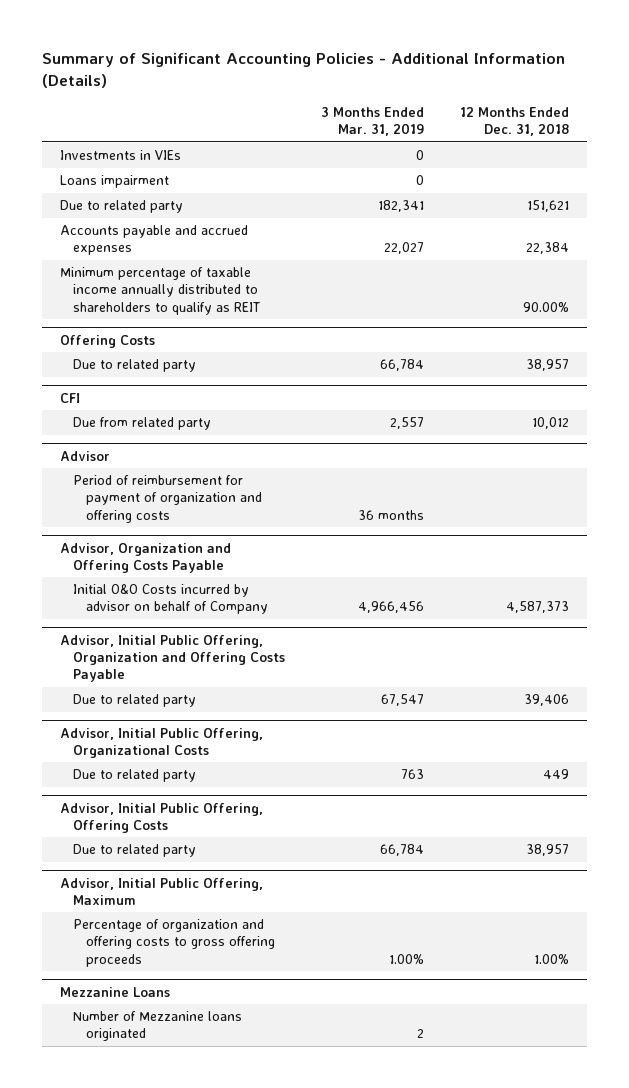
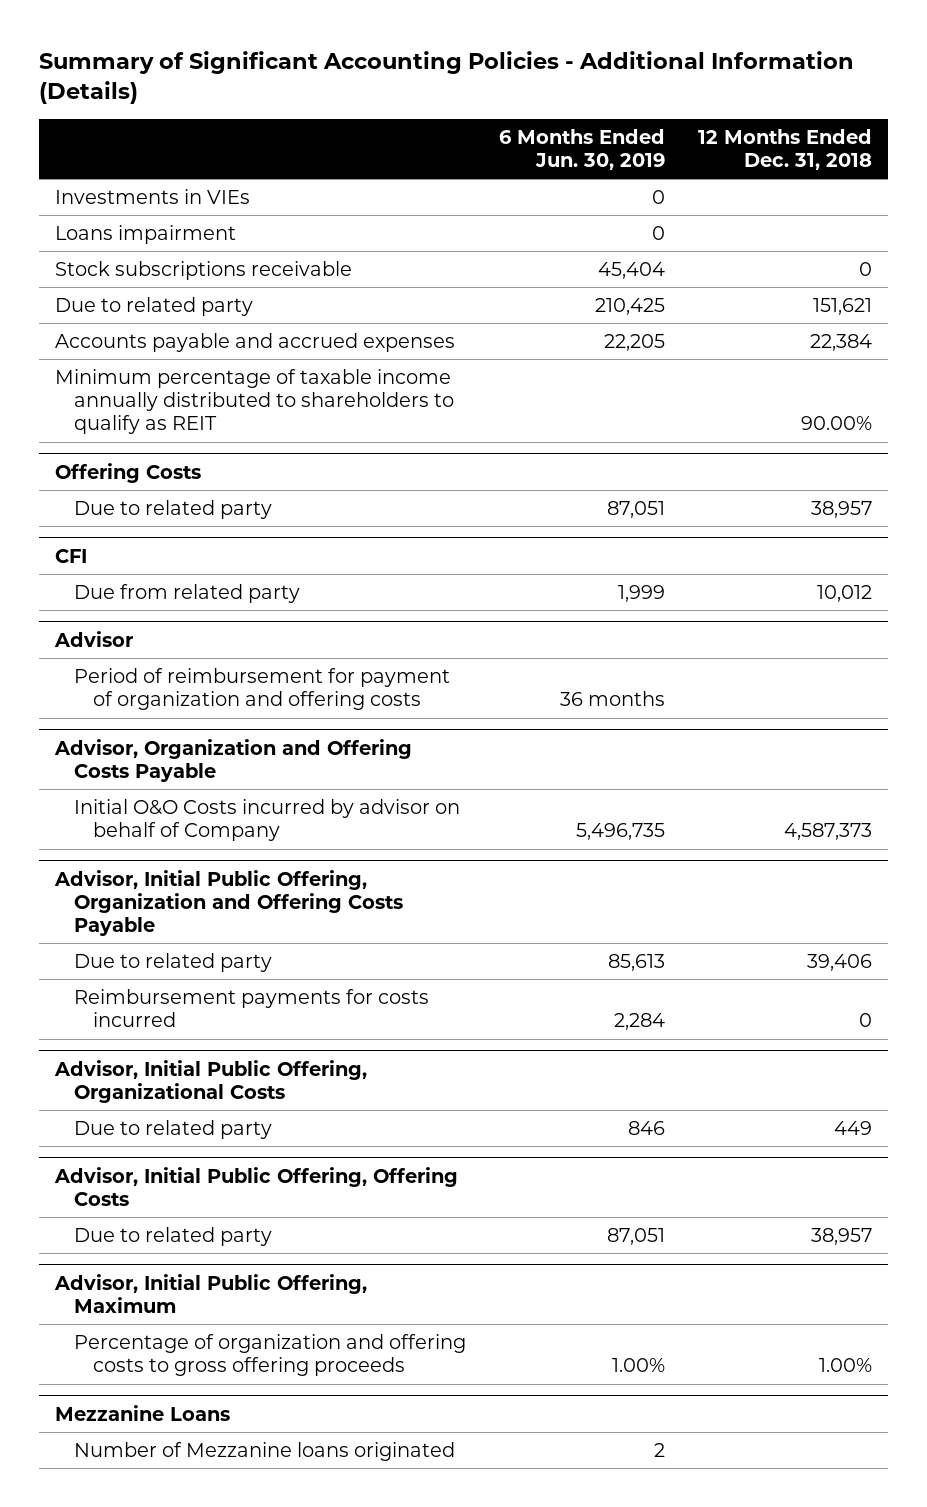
- | 3 Months Ended Mar. 31, 2019 | 12 Months Ended Dec. 31, 2018
+ | 6 Months Ended Jun. 30, 2019 | 12 Months Ended Dec. 31, 2018
+ Stock subscriptions receivable | 45,404 | 0
@ Advisor, Initial Public Offering, Organization and Offering Costs Payable
+ Reimbursement payments for costs incurred | 2,284 | 0

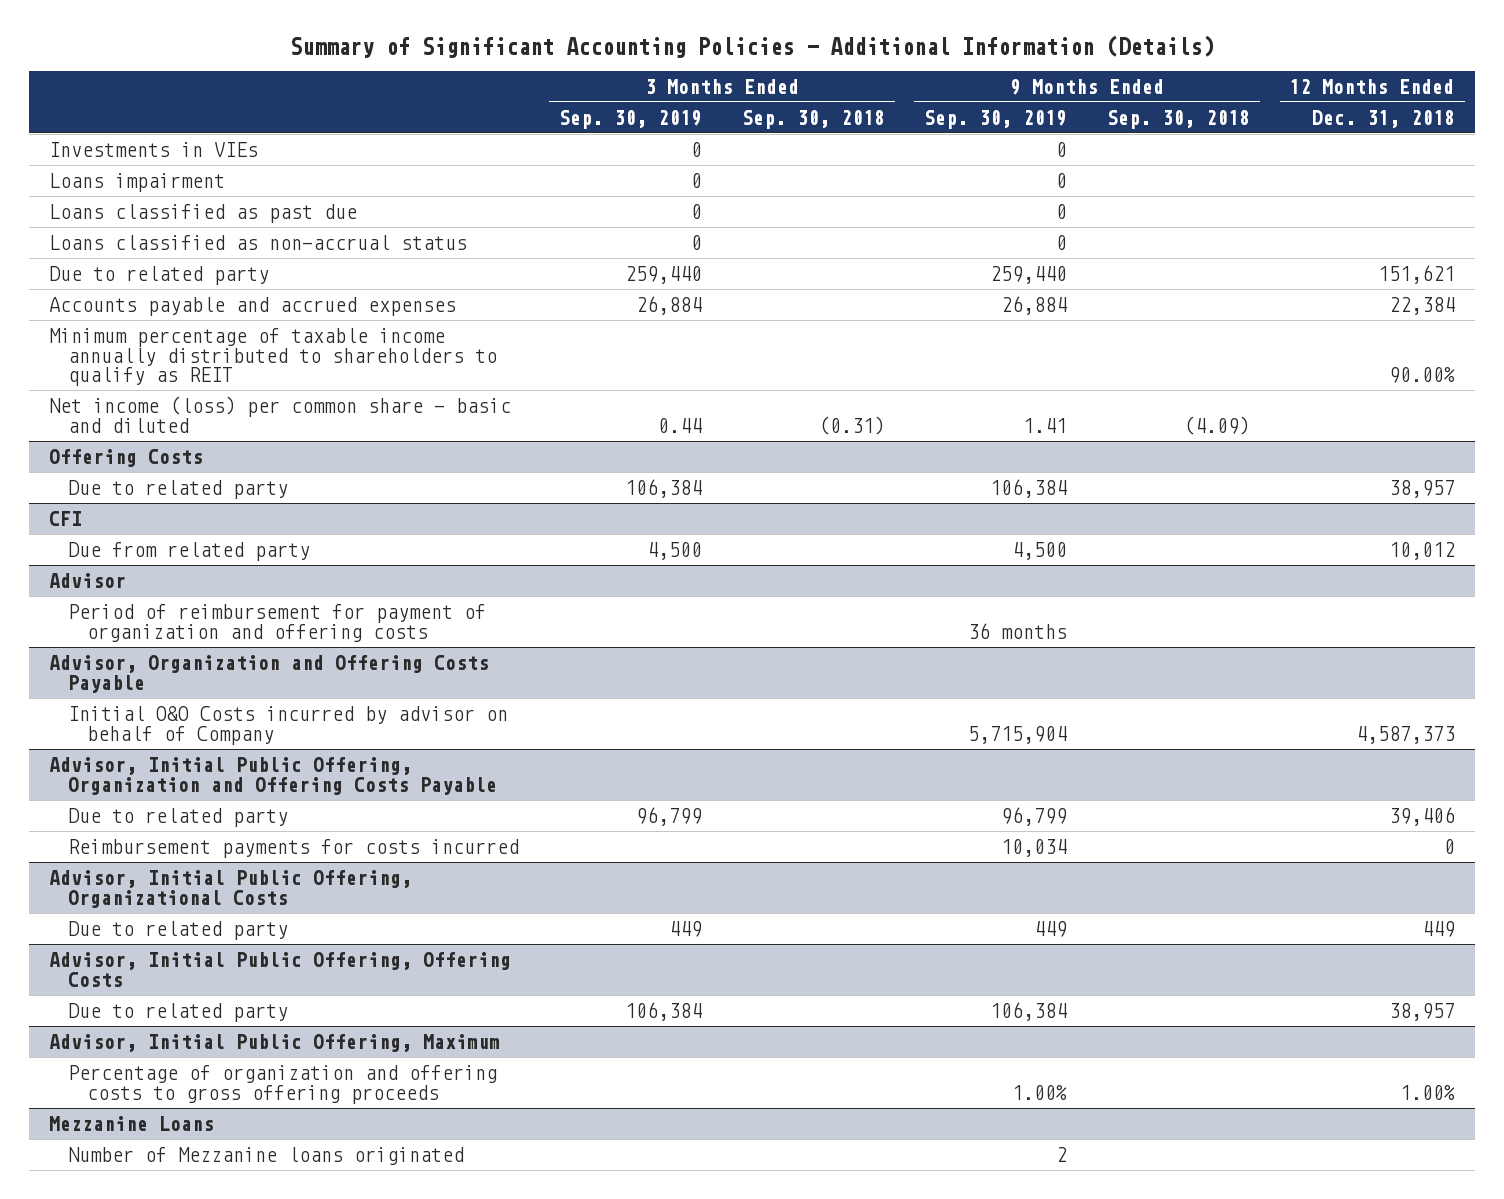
- | 6 Months Ended Jun. 30, 2019 | 12 Months Ended Dec. 31, 2018
+ | 3 Months Ended Sep. 30, 2019 | 3 Months Ended Sep. 30, 2018 | 9 Months Ended Sep. 30, 2019 | 9 Months Ended Sep. 30, 2018 | 12 Months Ended Dec. 31, 2018
- Stock subscriptions receivable | 45,404 | 0
+ Loans classified as past due | 0 | | 0 | |
+ Loans classified as non-accrual status | 0 | | 0 | |
+ Net income (loss) per common share - basic and diluted | 0.44 | (0.31) | 1.41 | (4.09) |

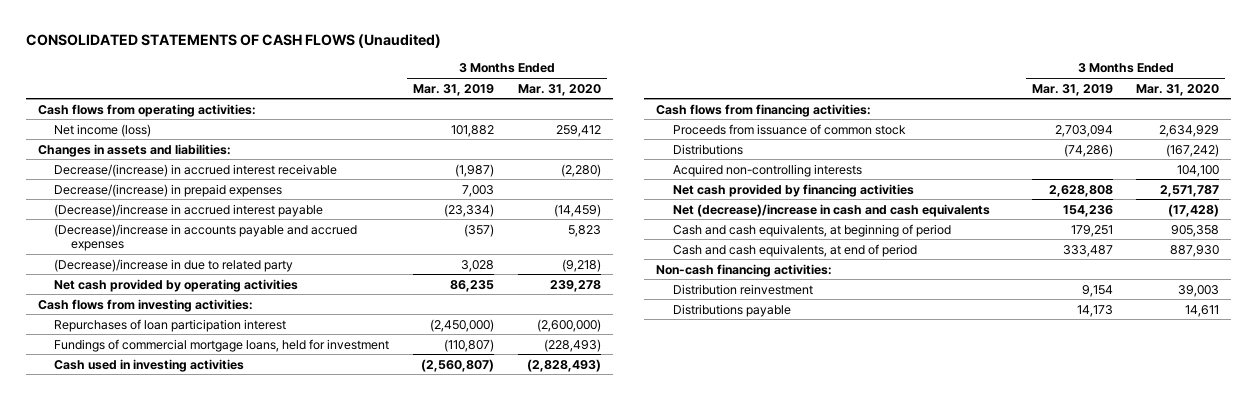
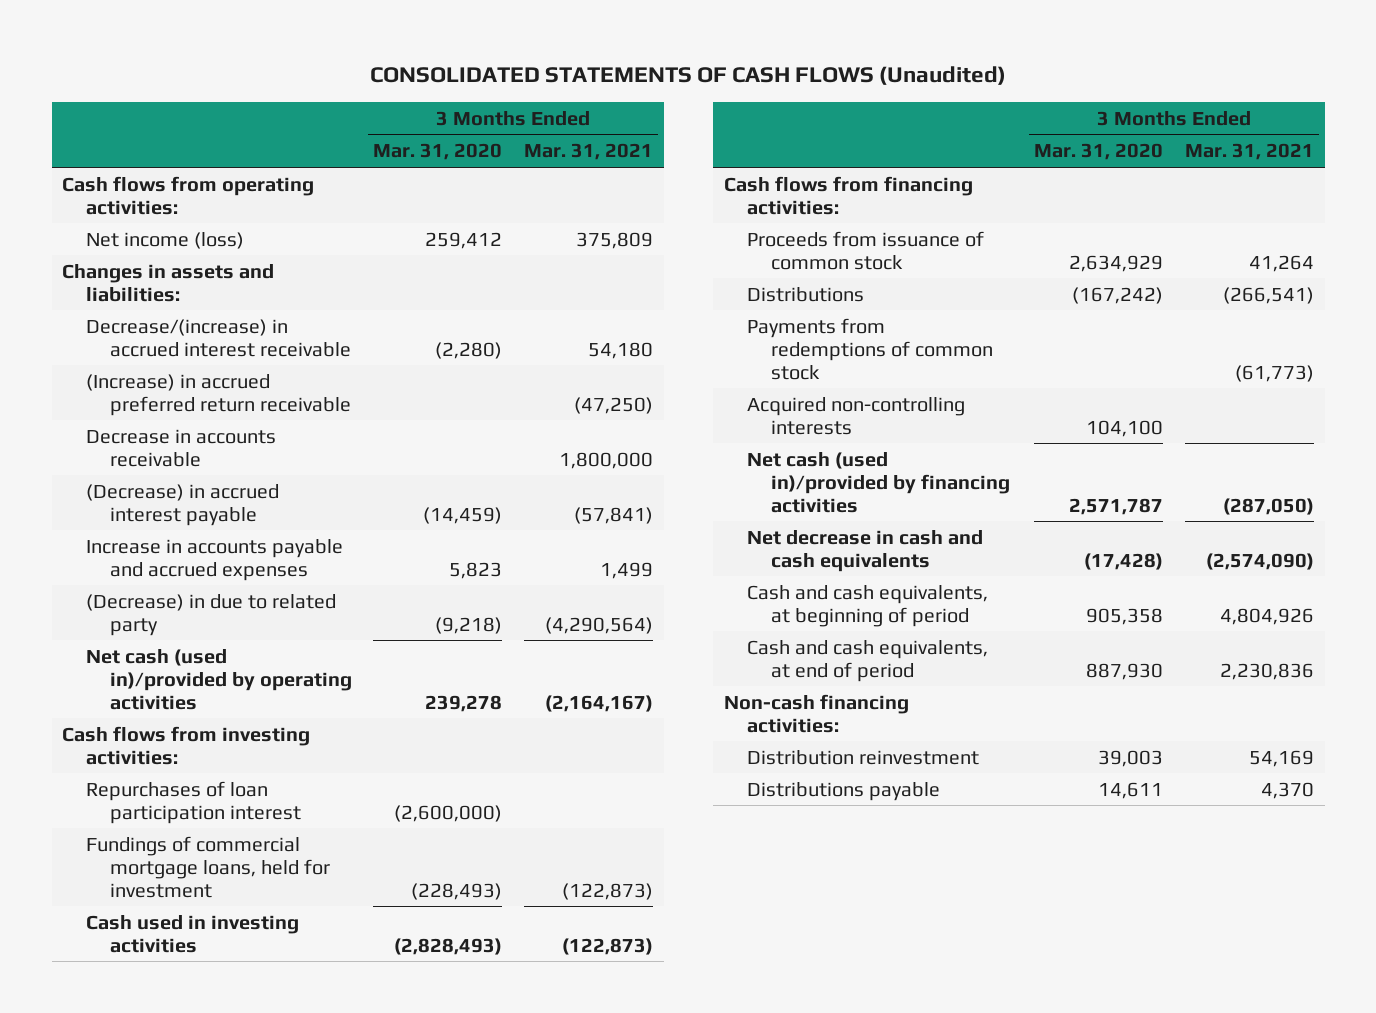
- | 3 Months Ended Mar. 31, 2019 | 3 Months Ended Mar. 31, 2020
+ | 3 Months Ended Mar. 31, 2020 | 3 Months Ended Mar. 31, 2021
- Decrease/(increase) in prepaid expenses | 7,003 |
- (Decrease)/increase in accrued interest payable | (23,334) | (14,459)
- (Decrease)/increase in accounts payable and accrued expenses | (357) | 5,823
- (Decrease)/increase in due to related party | 3,028 | (9,218)
- Net cash provided by operating activities | 86,235 | 239,278
+ (Increase) in accrued preferred return receivable | | (47,250)
+ Decrease in accounts receivable | | 1,800,000
+ (Decrease) in accrued interest payable | (14,459) | (57,841)
+ Increase in accounts payable and accrued expenses | 5,823 | 1,499
+ (Decrease) in due to related party | (9,218) | (4,290,564)
+ Net cash (used in)/provided by operating activities | 239,278 | (2,164,167)
+ Payments from redemptions of common stock | | (61,773)
- Net cash provided by financing activities | 2,628,808 | 2,571,787
- Net (decrease)/increase in cash and cash equivalents | 154,236 | (17,428)
+ Net cash (used in)/provided by financing activities | 2,571,787 | (287,050)
+ Net decrease in cash and cash equivalents | (17,428) | (2,574,090)

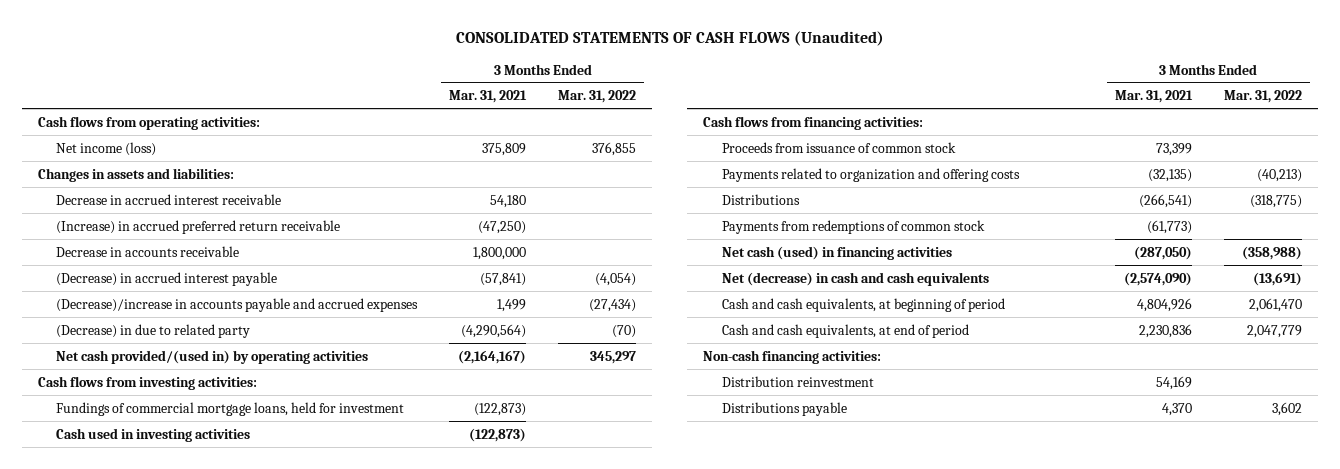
- | 3 Months Ended Mar. 31, 2020 | 3 Months Ended Mar. 31, 2021
+ | 3 Months Ended Mar. 31, 2021 | 3 Months Ended Mar. 31, 2022
- Decrease/(increase) in accrued interest receivable | (2,280) | 54,180
+ Decrease in accrued interest receivable | 54,180 |
- Increase in accounts payable and accrued expenses | 5,823 | 1,499
+ (Decrease)/increase in accounts payable and accrued expenses | 1,499 | (27,434)
- Net cash (used in)/provided by operating activities | 239,278 | (2,164,167)
+ Net cash provided/(used in) by operating activities | (2,164,167) | 345,297
- Repurchases of loan participation interest | (2,600,000) |
- Proceeds from issuance of common stock | 2,634,929 | 41,264
+ Proceeds from issuance of common stock | 73,399 |
+ Payments related to organization and offering costs | (32,135) | (40,213)
- Acquired non-controlling interests | 104,100 |
- Net cash (used in)/provided by financing activities | 2,571,787 | (287,050)
- Net decrease in cash and cash equivalents | (17,428) | (2,574,090)
+ Net cash (used) in financing activities | (287,050) | (358,988)
+ Net (decrease) in cash and cash equivalents | (2,574,090) | (13,691)

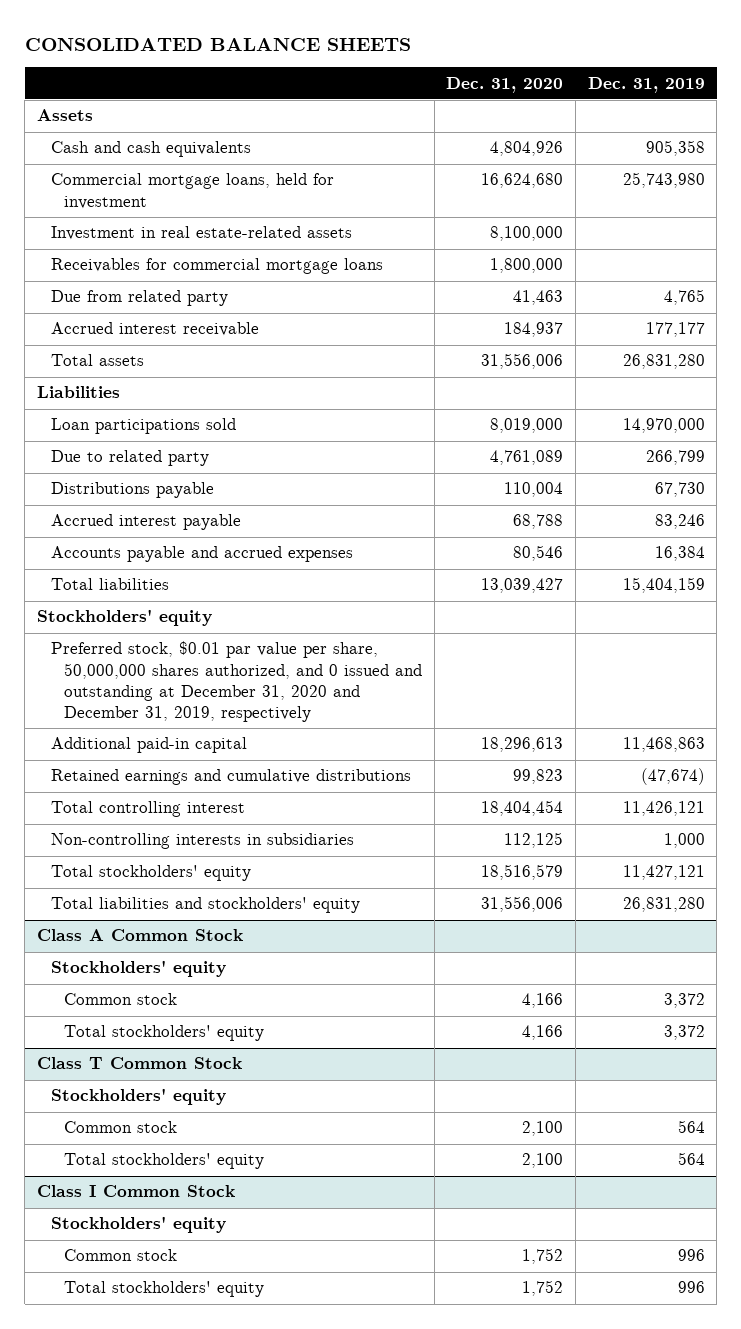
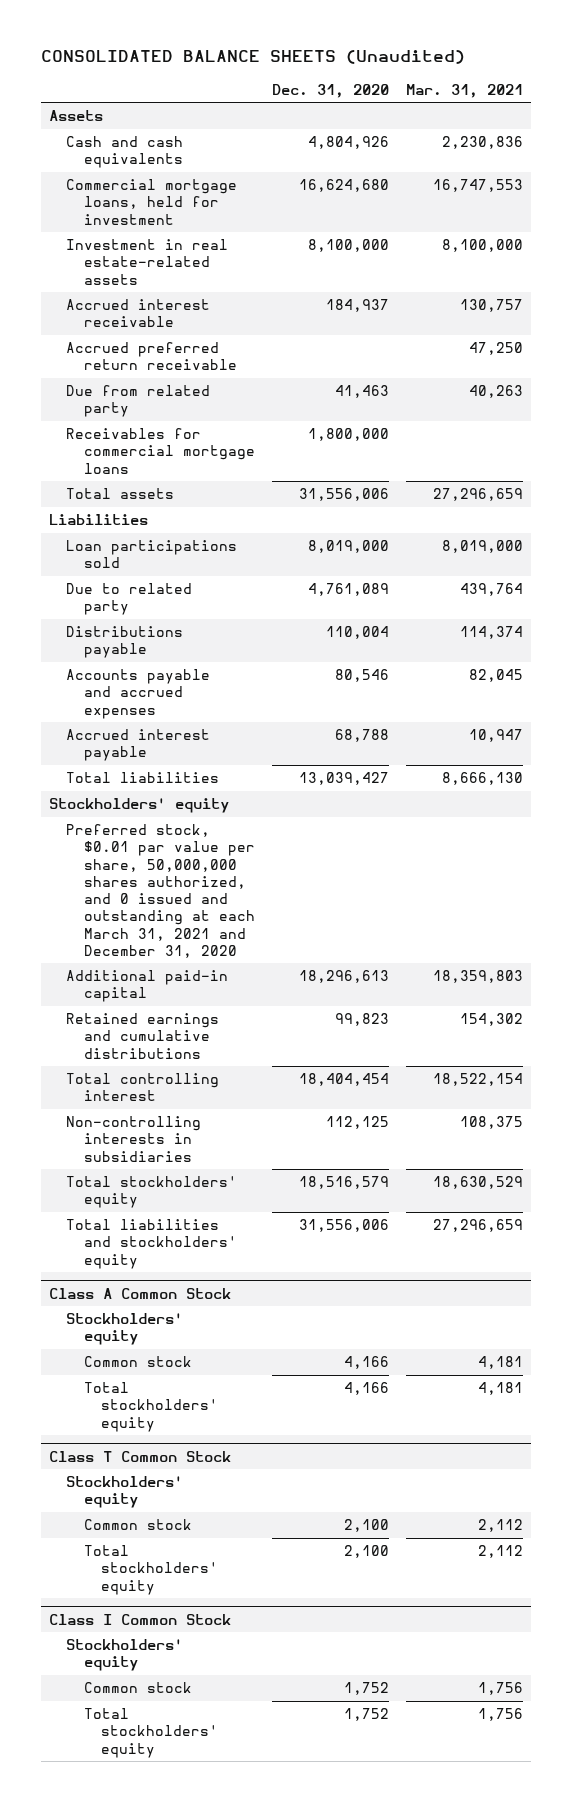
- CONSOLIDATED BALANCE SHEETS
+ CONSOLIDATED BALANCE SHEETS (Unaudited)
- | Dec. 31, 2020 | Dec. 31, 2019
+ | Dec. 31, 2020 | Mar. 31, 2021
+ Accrued preferred return receivable | | 47,250
moved down: Due from related party | 41,463 | 40,263
moved down: Receivables for commercial mortgage loans | 1,800,000 |
moved down: Accrued interest payable | 68,788 | 10,947
- Preferred stock, $0.01 par value per share, 50,000,000 shares authorized, and 0 issued and outstanding at December 31, 2020 and December 31, 2019, respectively
+ Preferred stock, $0.01 par value per share, 50,000,000 shares authorized, and 0 issued and outstanding at each March 31, 2021 and December 31, 2020

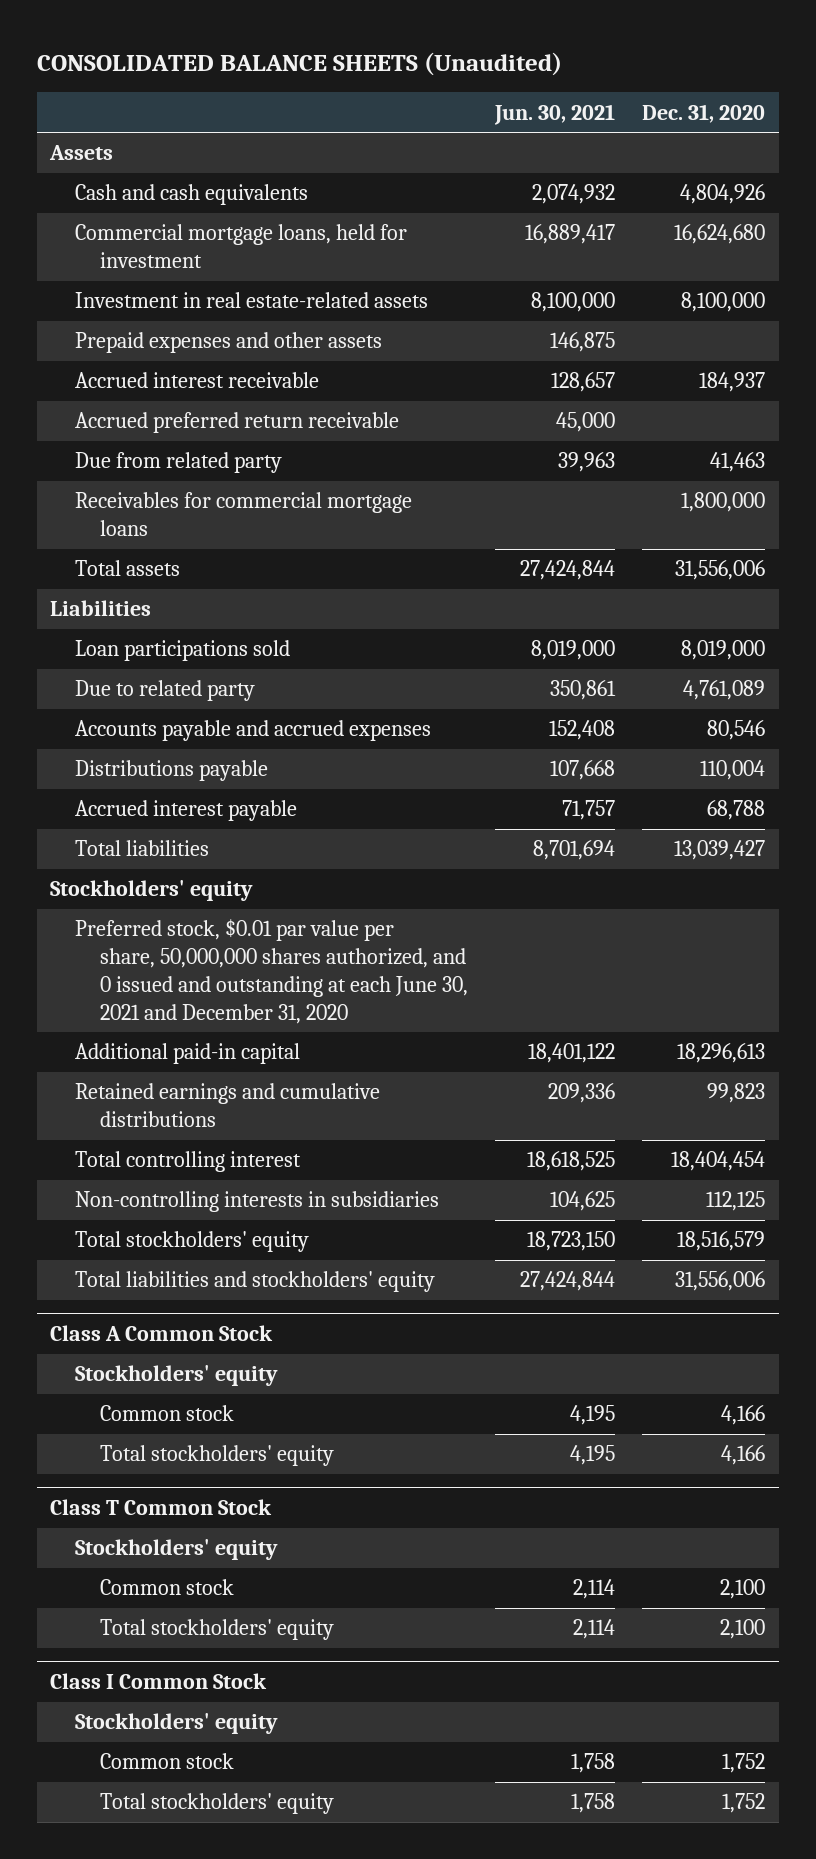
- | Dec. 31, 2020 | Mar. 31, 2021
+ | Jun. 30, 2021 | Dec. 31, 2020
+ Prepaid expenses and other assets | 146,875 |
moved down: Distributions payable | 107,668 | 110,004
- Preferred stock, $0.01 par value per share, 50,000,000 shares authorized, and 0 issued and outstanding at each March 31, 2021 and December 31, 2020
+ Preferred stock, $0.01 par value per share, 50,000,000 shares authorized, and 0 issued and outstanding at each June 30, 2021 and December 31, 2020

